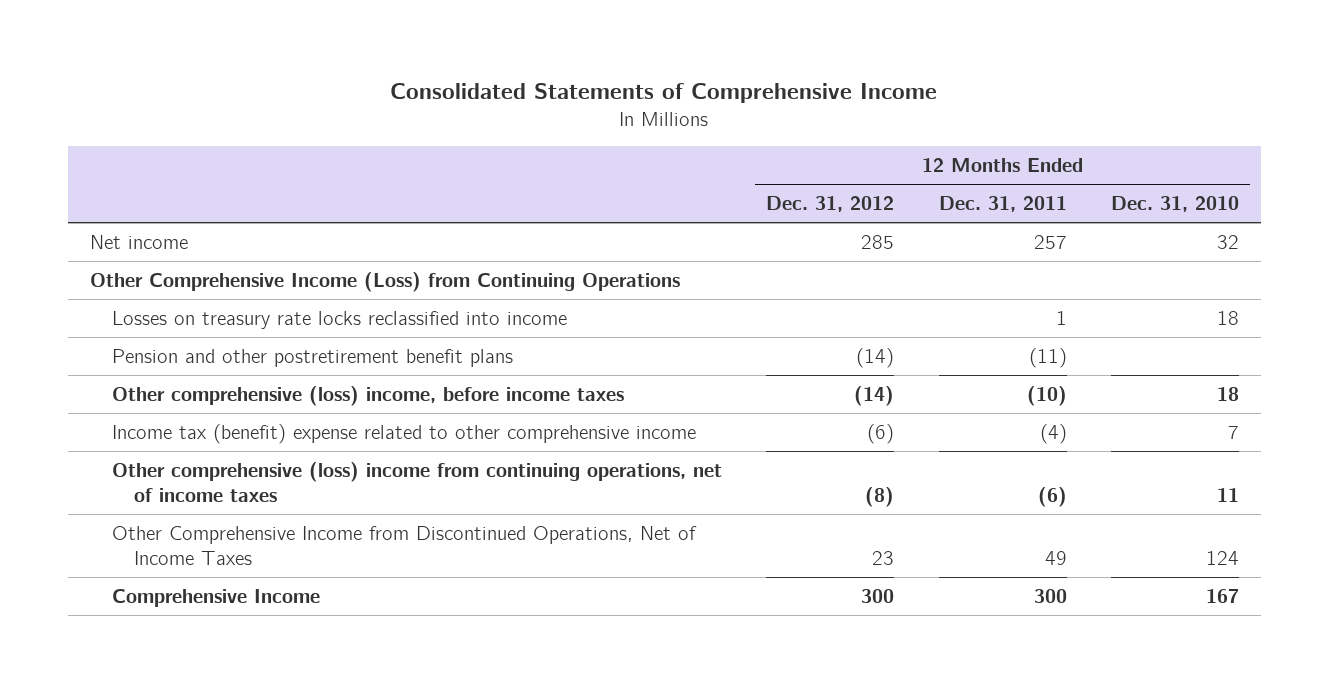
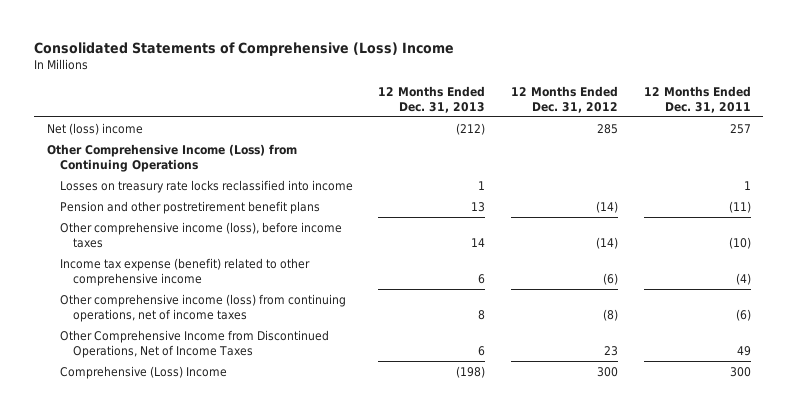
- Consolidated Statements of Comprehensive Income
+ Consolidated Statements of Comprehensive (Loss) Income
- | 12 Months Ended Dec. 31, 2012 | 12 Months Ended Dec. 31, 2011 | 12 Months Ended Dec. 31, 2010
+ | 12 Months Ended Dec. 31, 2013 | 12 Months Ended Dec. 31, 2012 | 12 Months Ended Dec. 31, 2011
- Net income | 285 | 257 | 32
+ Net (loss) income | (212) | 285 | 257
- Other comprehensive (loss) income, before income taxes | (14) | (10) | 18
- Income tax (benefit) expense related to other comprehensive income | (6) | (4) | 7
- Other comprehensive (loss) income from continuing operations, net of income taxes | (8) | (6) | 11
+ Other comprehensive income (loss), before income taxes | 14 | (14) | (10)
+ Income tax expense (benefit) related to other comprehensive income | 6 | (6) | (4)
+ Other comprehensive income (loss) from continuing operations, net of income taxes | 8 | (8) | (6)
- Comprehensive Income | 300 | 300 | 167
+ Comprehensive (Loss) Income | (198) | 300 | 300

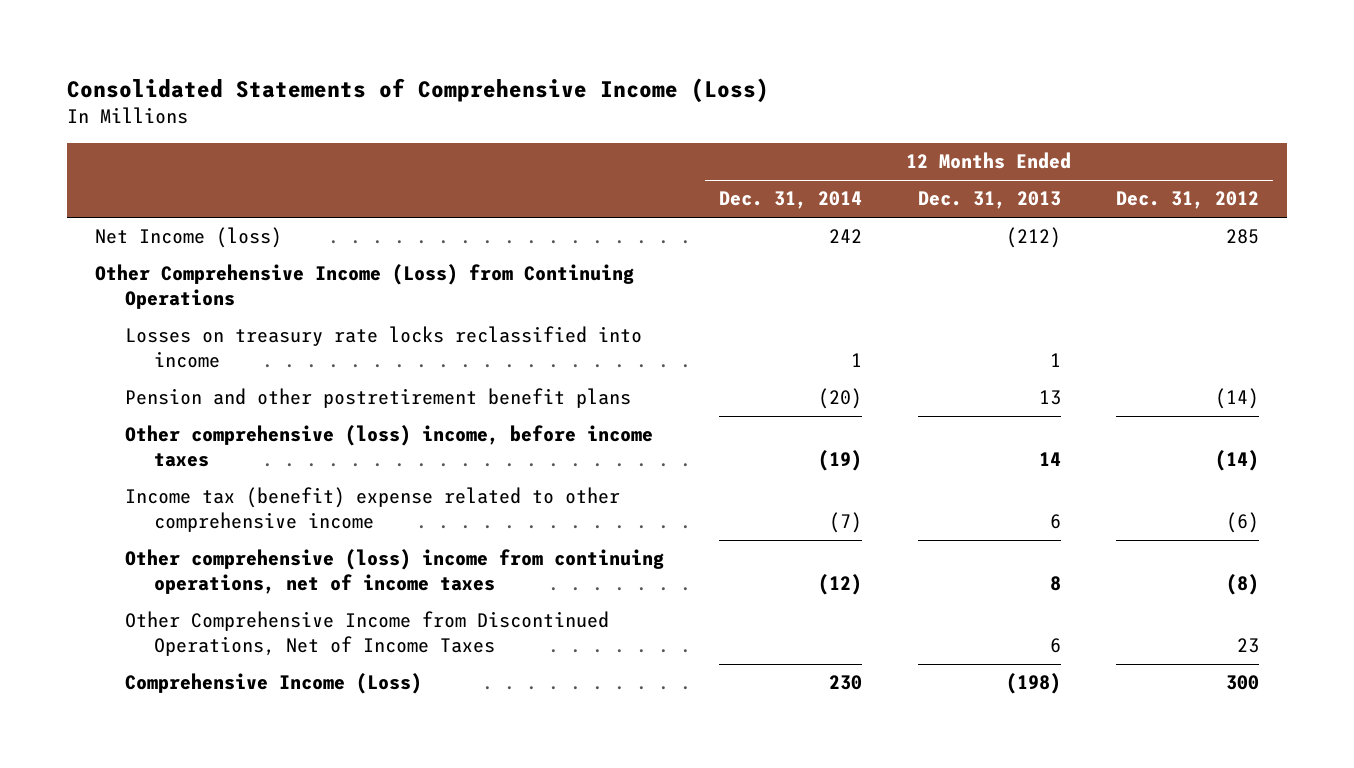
- Consolidated Statements of Comprehensive (Loss) Income
+ Consolidated Statements of Comprehensive Income (Loss)
- | 12 Months Ended Dec. 31, 2013 | 12 Months Ended Dec. 31, 2012 | 12 Months Ended Dec. 31, 2011
+ | 12 Months Ended Dec. 31, 2014 | 12 Months Ended Dec. 31, 2013 | 12 Months Ended Dec. 31, 2012
- Net (loss) income | (212) | 285 | 257
+ Net Income (loss) | 242 | (212) | 285
- Other comprehensive income (loss), before income taxes | 14 | (14) | (10)
- Income tax expense (benefit) related to other comprehensive income | 6 | (6) | (4)
- Other comprehensive income (loss) from continuing operations, net of income taxes | 8 | (8) | (6)
+ Other comprehensive (loss) income, before income taxes | (19) | 14 | (14)
+ Income tax (benefit) expense related to other comprehensive income | (7) | 6 | (6)
+ Other comprehensive (loss) income from continuing operations, net of income taxes | (12) | 8 | (8)
- Comprehensive (Loss) Income | (198) | 300 | 300
+ Comprehensive Income (Loss) | 230 | (198) | 300

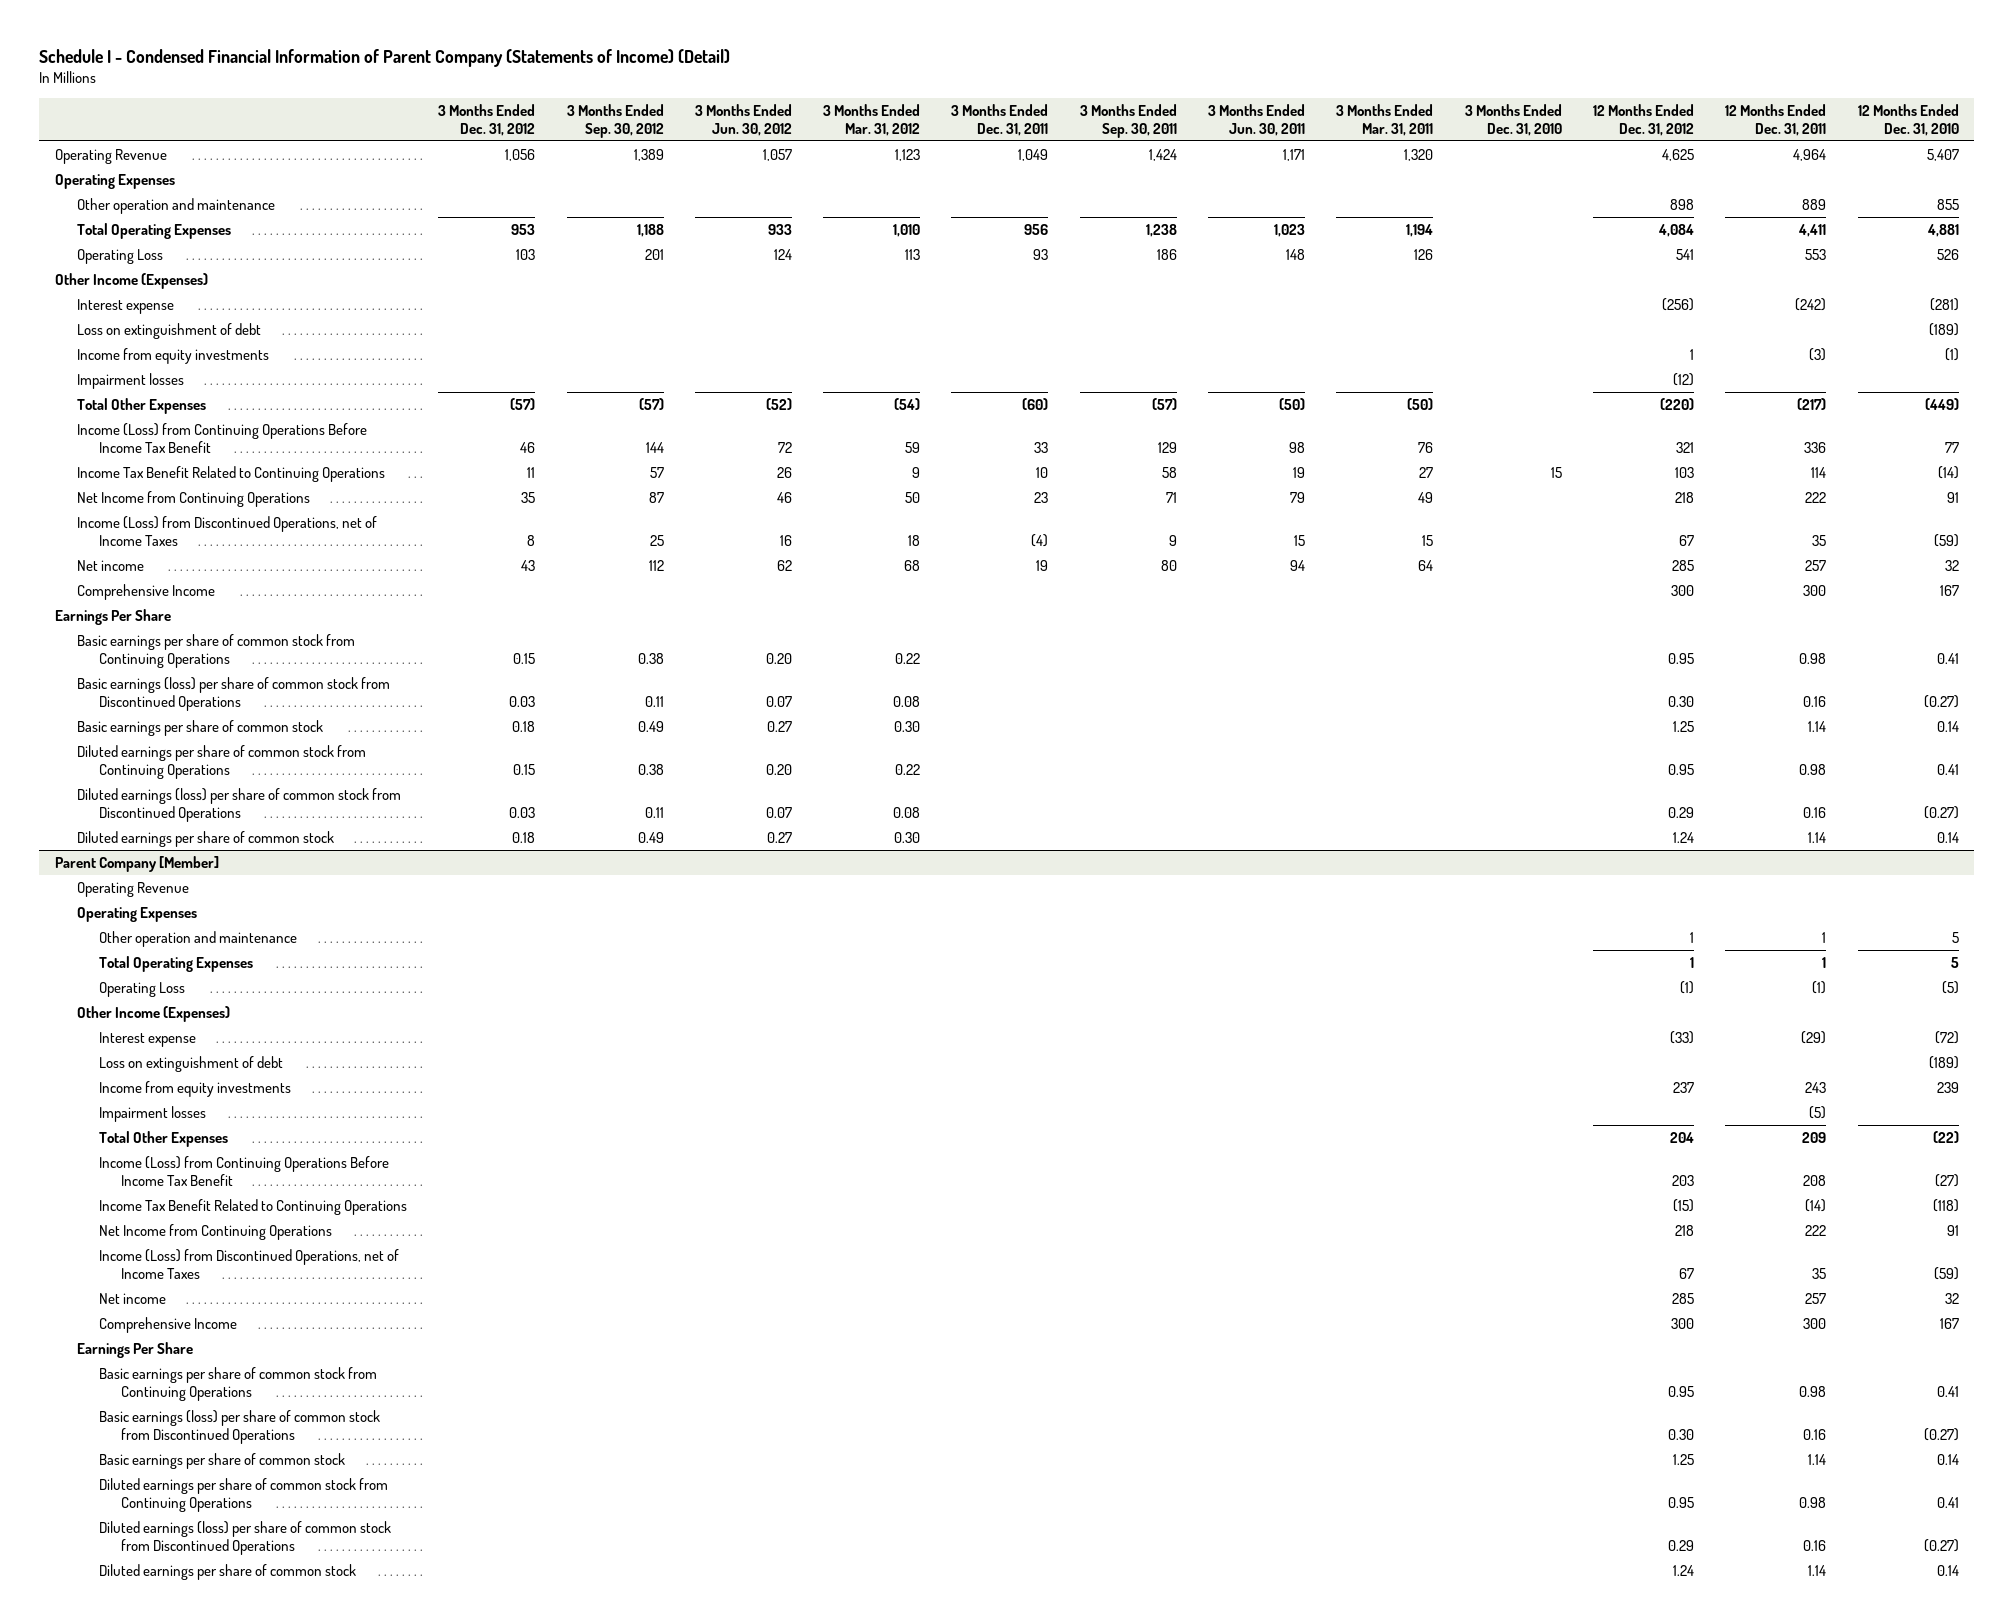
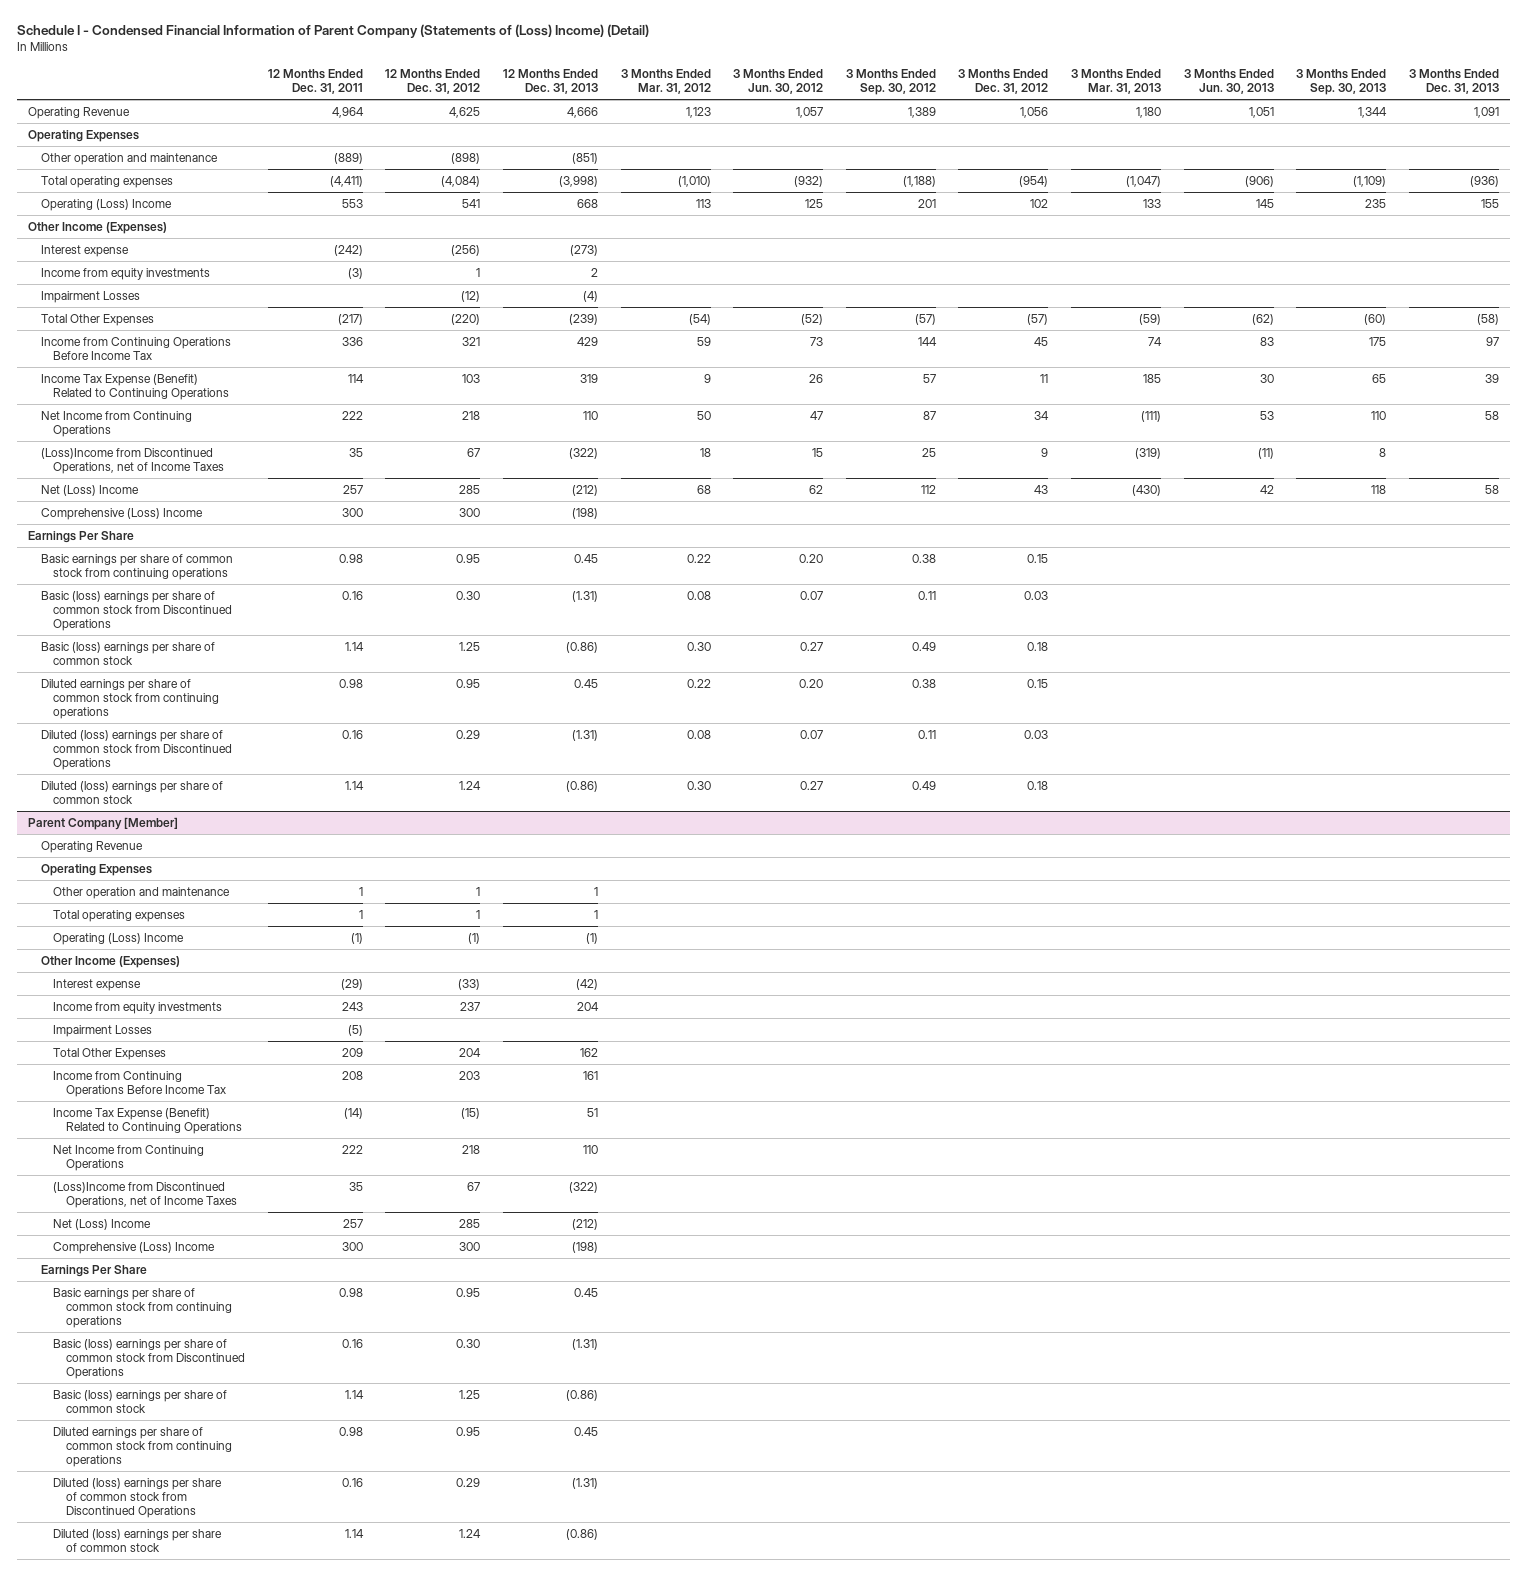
- Schedule I - Condensed Financial Information of Parent Company (Statements of Income) (Detail)
+ Schedule I - Condensed Financial Information of Parent Company (Statements of (Loss) Income) (Detail)
- | 3 Months Ended Dec. 31, 2012 | 3 Months Ended Sep. 30, 2012 | 3 Months Ended Jun. 30, 2012 | 3 Months Ended Mar. 31, 2012 | 3 Months Ended Dec. 31, 2011 | 3 Months Ended Sep. 30, 2011 | 3 Months Ended Jun. 30, 2011 | 3 Months Ended Mar. 31, 2011 | 3 Months Ended Dec. 31, 2010 | 12 Months Ended Dec. 31, 2012 | 12 Months Ended Dec. 31, 2011 | 12 Months Ended Dec. 31, 2010
+ | 12 Months Ended Dec. 31, 2011 | 12 Months Ended Dec. 31, 2012 | 12 Months Ended Dec. 31, 2013 | 3 Months Ended Mar. 31, 2012 | 3 Months Ended Jun. 30, 2012 | 3 Months Ended Sep. 30, 2012 | 3 Months Ended Dec. 31, 2012 | 3 Months Ended Mar. 31, 2013 | 3 Months Ended Jun. 30, 2013 | 3 Months Ended Sep. 30, 2013 | 3 Months Ended Dec. 31, 2013
- Other operation and maintenance | | | | | | | | | | 898 | 889 | 855
- Total Operating Expenses | 953 | 1,188 | 933 | 1,010 | 956 | 1,238 | 1,023 | 1,194 | | 4,084 | 4,411 | 4,881
- Operating Loss | 103 | 201 | 124 | 113 | 93 | 186 | 148 | 126 | | 541 | 553 | 526
+ Other operation and maintenance | (889) | (898) | (851) | | | | | | | |
+ Total operating expenses | (4,411) | (4,084) | (3,998) | (1,010) | (932) | (1,188) | (954) | (1,047) | (906) | (1,109) | (936)
+ Operating (Loss) Income | 553 | 541 | 668 | 113 | 125 | 201 | 102 | 133 | 145 | 235 | 155
- Loss on extinguishment of debt | | | | | | | | | | | | (189)
- Impairment losses | | | | | | | | | | (12) | |
+ Impairment Losses | | (12) | (4) | | | | | | | |
- Income (Loss) from Continuing Operations Before Income Tax Benefit | 46 | 144 | 72 | 59 | 33 | 129 | 98 | 76 | | 321 | 336 | 77
- Income Tax Benefit Related to Continuing Operations | 11 | 57 | 26 | 9 | 10 | 58 | 19 | 27 | 15 | 103 | 114 | (14)
- Net Income from Continuing Operations | 35 | 87 | 46 | 50 | 23 | 71 | 79 | 49 | | 218 | 222 | 91
- Income (Loss) from Discontinued Operations, net of Income Taxes | 8 | 25 | 16 | 18 | (4) | 9 | 15 | 15 | | 67 | 35 | (59)
- Net income | 43 | 112 | 62 | 68 | 19 | 80 | 94 | 64 | | 285 | 257 | 32
- Comprehensive Income | | | | | | | | | | 300 | 300 | 167
+ Income from Continuing Operations Before Income Tax | 336 | 321 | 429 | 59 | 73 | 144 | 45 | 74 | 83 | 175 | 97
+ Income Tax Expense (Benefit) Related to Continuing Operations | 114 | 103 | 319 | 9 | 26 | 57 | 11 | 185 | 30 | 65 | 39
+ Net Income from Continuing Operations | 222 | 218 | 110 | 50 | 47 | 87 | 34 | (111) | 53 | 110 | 58
+ (Loss)Income from Discontinued Operations, net of Income Taxes | 35 | 67 | (322) | 18 | 15 | 25 | 9 | (319) | (11) | 8 |
+ Net (Loss) Income | 257 | 285 | (212) | 68 | 62 | 112 | 43 | (430) | 42 | 118 | 58
+ Comprehensive (Loss) Income | 300 | 300 | (198) | | | | | | | |
- Basic earnings per share of common stock from Continuing Operations | 0.15 | 0.38 | 0.20 | 0.22 | | | | | | 0.95 | 0.98 | 0.41
- Basic earnings (loss) per share of common stock from Discontinued Operations | 0.03 | 0.11 | 0.07 | 0.08 | | | | | | 0.30 | 0.16 | (0.27)
- Basic earnings per share of common stock | 0.18 | 0.49 | 0.27 | 0.30 | | | | | | 1.25 | 1.14 | 0.14
- Diluted earnings per share of common stock from Continuing Operations | 0.15 | 0.38 | 0.20 | 0.22 | | | | | | 0.95 | 0.98 | 0.41
- Diluted earnings (loss) per share of common stock from Discontinued Operations | 0.03 | 0.11 | 0.07 | 0.08 | | | | | | 0.29 | 0.16 | (0.27)
- Diluted earnings per share of common stock | 0.18 | 0.49 | 0.27 | 0.30 | | | | | | 1.24 | 1.14 | 0.14
+ Basic earnings per share of common stock from continuing operations | 0.98 | 0.95 | 0.45 | 0.22 | 0.20 | 0.38 | 0.15 | | | |
+ Basic (loss) earnings per share of common stock from Discontinued Operations | 0.16 | 0.30 | (1.31) | 0.08 | 0.07 | 0.11 | 0.03 | | | |
+ Basic (loss) earnings per share of common stock | 1.14 | 1.25 | (0.86) | 0.30 | 0.27 | 0.49 | 0.18 | | | |
+ Diluted earnings per share of common stock from continuing operations | 0.98 | 0.95 | 0.45 | 0.22 | 0.20 | 0.38 | 0.15 | | | |
+ Diluted (loss) earnings per share of common stock from Discontinued Operations | 0.16 | 0.29 | (1.31) | 0.08 | 0.07 | 0.11 | 0.03 | | | |
+ Diluted (loss) earnings per share of common stock | 1.14 | 1.24 | (0.86) | 0.30 | 0.27 | 0.49 | 0.18 | | | |
@ Parent Company [Member]
- Total Operating Expenses | | | | | | | | | | 1 | 1 | 5
- Operating Loss | | | | | | | | | | (1) | (1) | (5)
+ Total operating expenses | 1 | 1 | 1 | | | | | | | |
+ Operating (Loss) Income | (1) | (1) | (1) | | | | | | | |
- Loss on extinguishment of debt | | | | | | | | | | | | (189)
- Impairment losses | | | | | | | | | | | (5) |
+ Impairment Losses | (5) | | | | | | | | | |
- Income (Loss) from Continuing Operations Before Income Tax Benefit | | | | | | | | | | 203 | 208 | (27)
- Income Tax Benefit Related to Continuing Operations | | | | | | | | | | (15) | (14) | (118)
+ Income from Continuing Operations Before Income Tax | 208 | 203 | 161 | | | | | | | |
+ Income Tax Expense (Benefit) Related to Continuing Operations | (14) | (15) | 51 | | | | | | | |
- Income (Loss) from Discontinued Operations, net of Income Taxes | | | | | | | | | | 67 | 35 | (59)
- Net income | | | | | | | | | | 285 | 257 | 32
- Comprehensive Income | | | | | | | | | | 300 | 300 | 167
+ (Loss)Income from Discontinued Operations, net of Income Taxes | 35 | 67 | (322) | | | | | | | |
+ Net (Loss) Income | 257 | 285 | (212) | | | | | | | |
+ Comprehensive (Loss) Income | 300 | 300 | (198) | | | | | | | |
- Basic earnings per share of common stock from Continuing Operations | | | | | | | | | | 0.95 | 0.98 | 0.41
- Basic earnings (loss) per share of common stock from Discontinued Operations | | | | | | | | | | 0.30 | 0.16 | (0.27)
- Basic earnings per share of common stock | | | | | | | | | | 1.25 | 1.14 | 0.14
- Diluted earnings per share of common stock from Continuing Operations | | | | | | | | | | 0.95 | 0.98 | 0.41
- Diluted earnings (loss) per share of common stock from Discontinued Operations | | | | | | | | | | 0.29 | 0.16 | (0.27)
- Diluted earnings per share of common stock | | | | | | | | | | 1.24 | 1.14 | 0.14
+ Basic earnings per share of common stock from continuing operations | 0.98 | 0.95 | 0.45 | | | | | | | |
+ Basic (loss) earnings per share of common stock from Discontinued Operations | 0.16 | 0.30 | (1.31) | | | | | | | |
+ Basic (loss) earnings per share of common stock | 1.14 | 1.25 | (0.86) | | | | | | | |
+ Diluted earnings per share of common stock from continuing operations | 0.98 | 0.95 | 0.45 | | | | | | | |
+ Diluted (loss) earnings per share of common stock from Discontinued Operations | 0.16 | 0.29 | (1.31) | | | | | | | |
+ Diluted (loss) earnings per share of common stock | 1.14 | 1.24 | (0.86) | | | | | | | |

